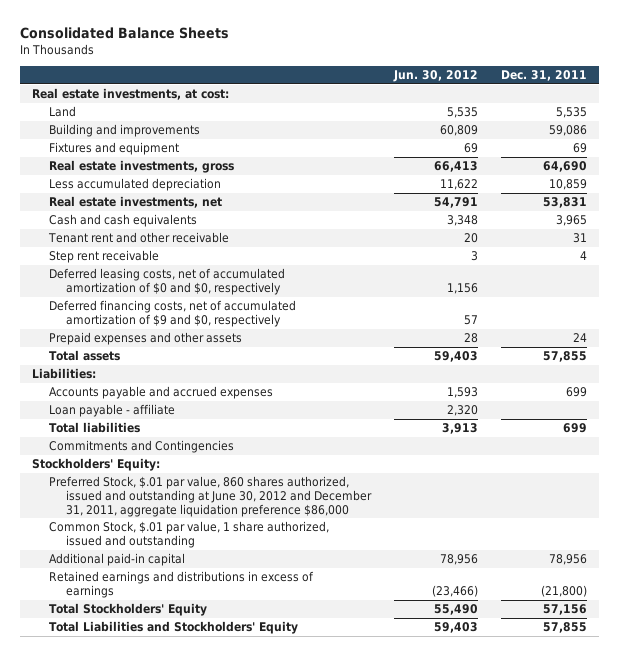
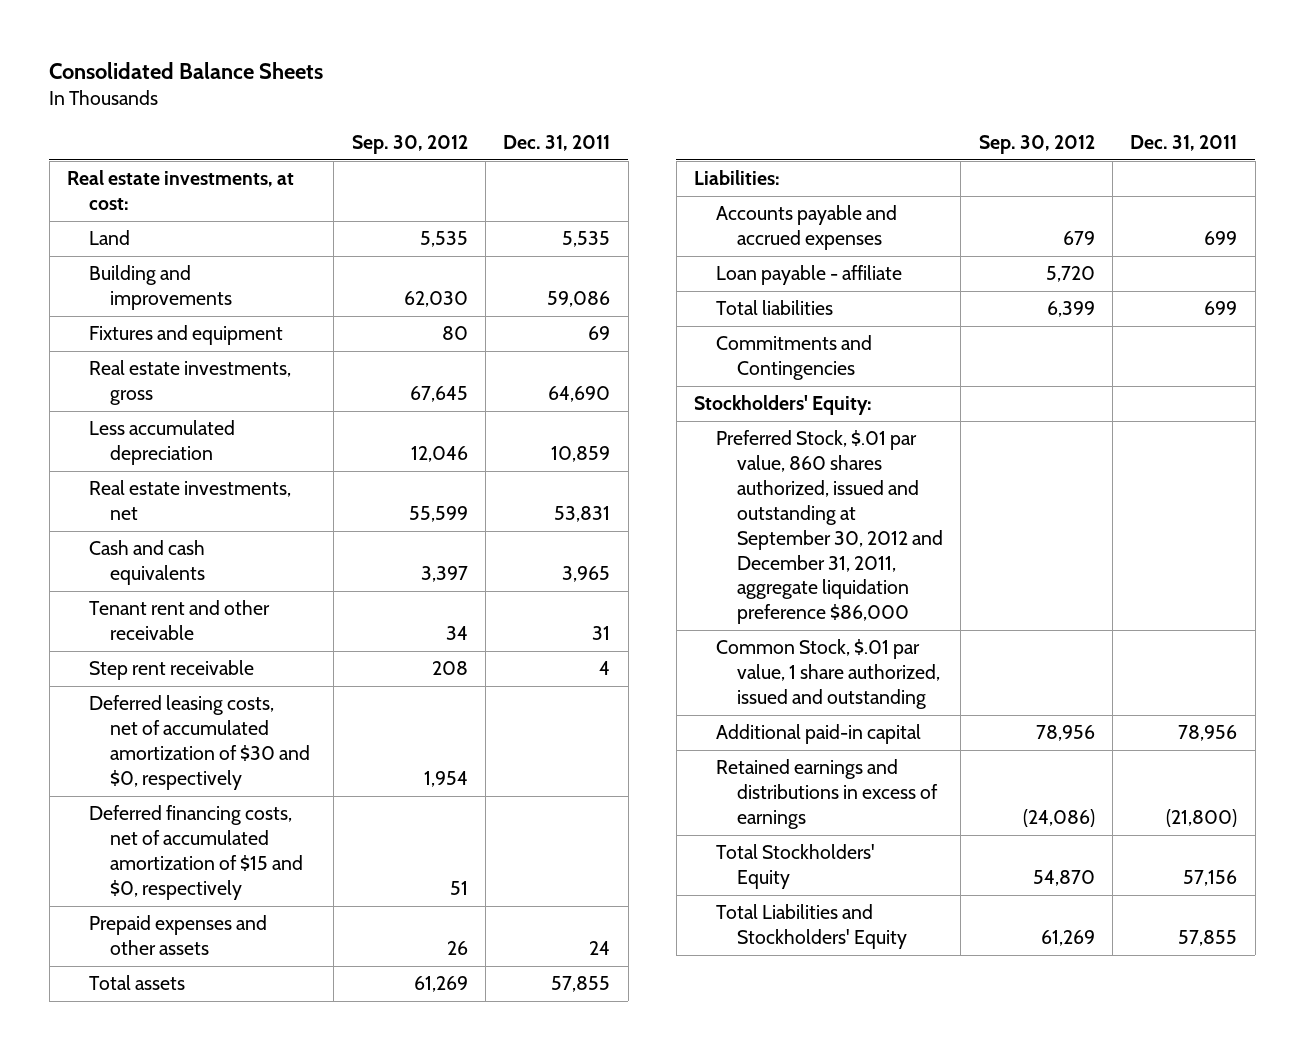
- | Jun. 30, 2012 | Dec. 31, 2011
+ | Sep. 30, 2012 | Dec. 31, 2011
- Deferred leasing costs, net of accumulated amortization of $0 and $0, respectively | 1,156 |
- Deferred financing costs, net of accumulated amortization of $9 and $0, respectively | 57 |
+ Deferred leasing costs, net of accumulated amortization of $30 and $0, respectively | 1,954 |
+ Deferred financing costs, net of accumulated amortization of $15 and $0, respectively | 51 |
- Preferred Stock, $.01 par value, 860 shares authorized, issued and outstanding at June 30, 2012 and December 31, 2011, aggregate liquidation preference $86,000
+ Preferred Stock, $.01 par value, 860 shares authorized, issued and outstanding at September 30, 2012 and December 31, 2011, aggregate liquidation preference $86,000

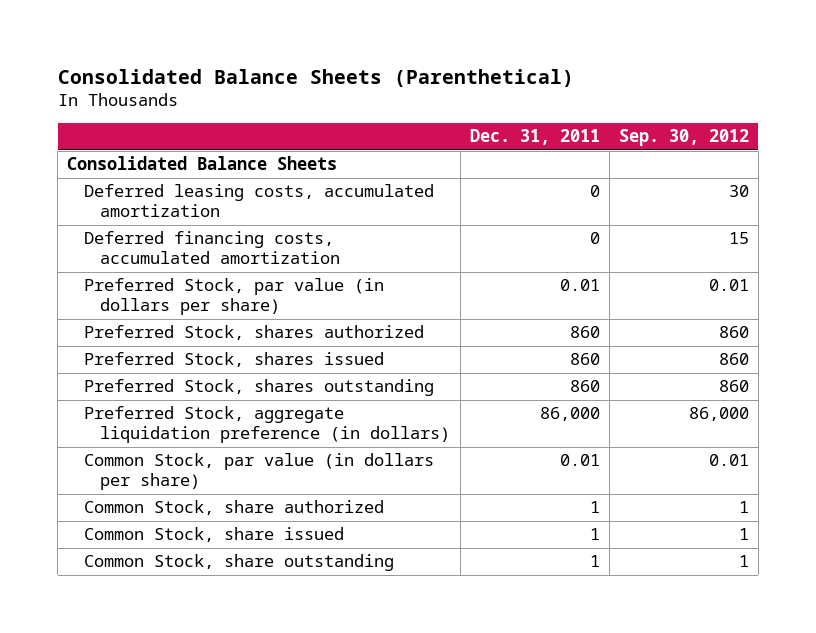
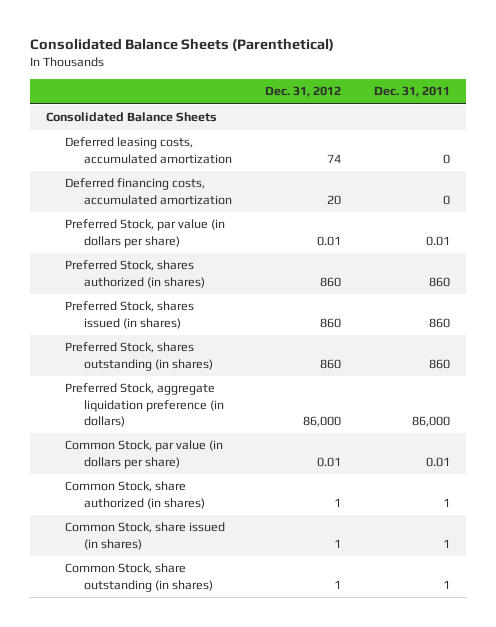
- | Dec. 31, 2011 | Sep. 30, 2012
+ | Dec. 31, 2012 | Dec. 31, 2011
- Preferred Stock, shares authorized | 860 | 860
- Preferred Stock, shares issued | 860 | 860
- Preferred Stock, shares outstanding | 860 | 860
+ Preferred Stock, shares authorized (in shares) | 860 | 860
+ Preferred Stock, shares issued (in shares) | 860 | 860
+ Preferred Stock, shares outstanding (in shares) | 860 | 860
- Common Stock, share authorized | 1 | 1
- Common Stock, share issued | 1 | 1
- Common Stock, share outstanding | 1 | 1
+ Common Stock, share authorized (in shares) | 1 | 1
+ Common Stock, share issued (in shares) | 1 | 1
+ Common Stock, share outstanding (in shares) | 1 | 1

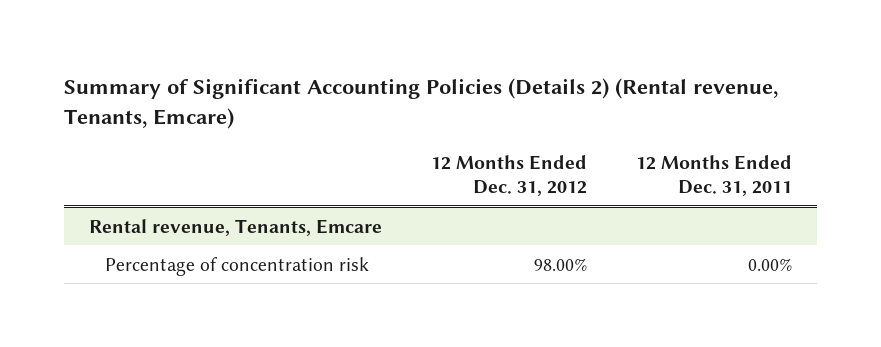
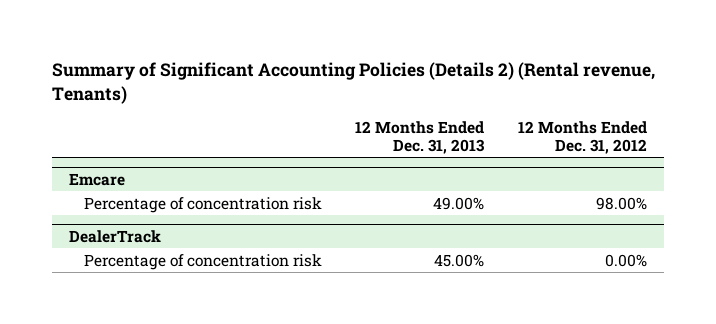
- Summary of Significant Accounting Policies (Details 2) (Rental revenue, Tenants, Emcare)
+ Summary of Significant Accounting Policies (Details 2) (Rental revenue, Tenants)
- | 12 Months Ended Dec. 31, 2012 | 12 Months Ended Dec. 31, 2011
+ | 12 Months Ended Dec. 31, 2013 | 12 Months Ended Dec. 31, 2012
- Rental revenue, Tenants, Emcare
+ Emcare
+ DealerTrack
+ Percentage of concentration risk | 45.00% | 0.00%

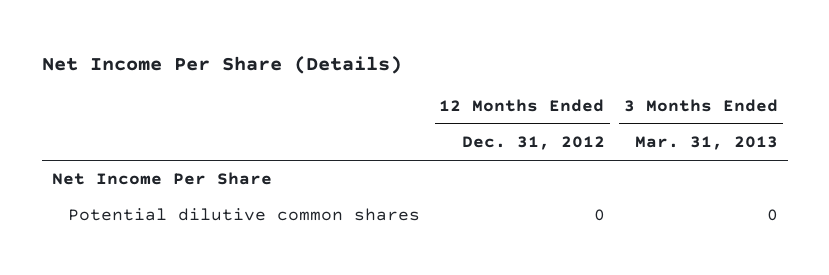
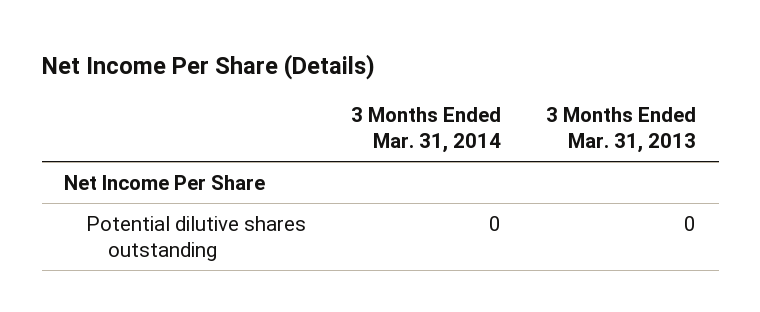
- | 12 Months Ended Dec. 31, 2012 | 3 Months Ended Mar. 31, 2013
+ | 3 Months Ended Mar. 31, 2014 | 3 Months Ended Mar. 31, 2013
- Potential dilutive common shares | 0 | 0
+ Potential dilutive shares outstanding | 0 | 0

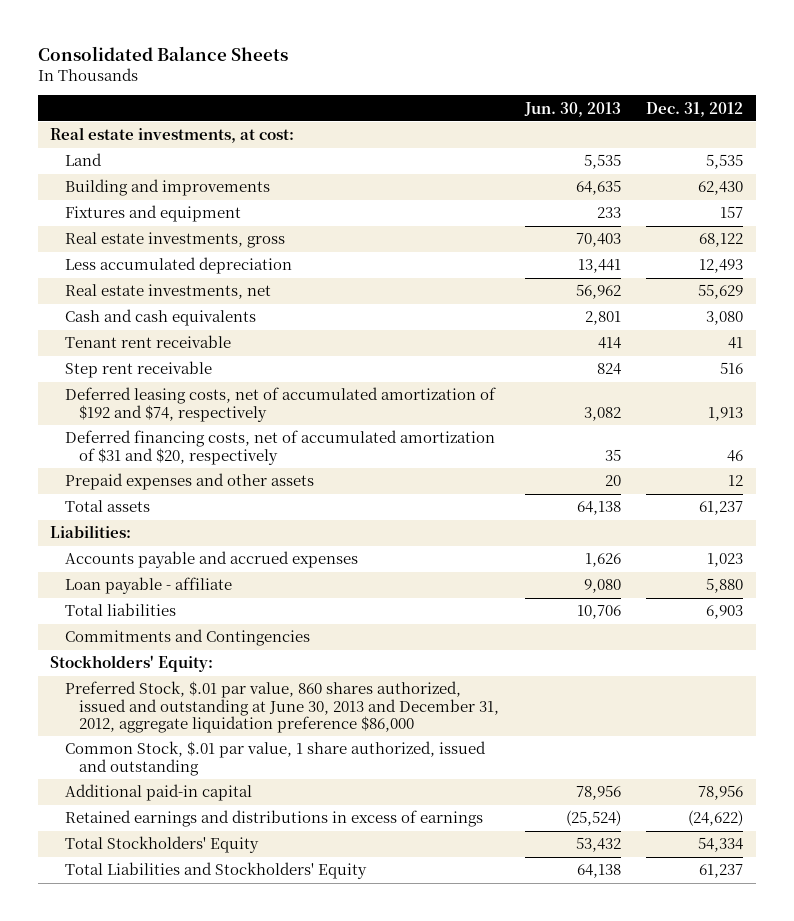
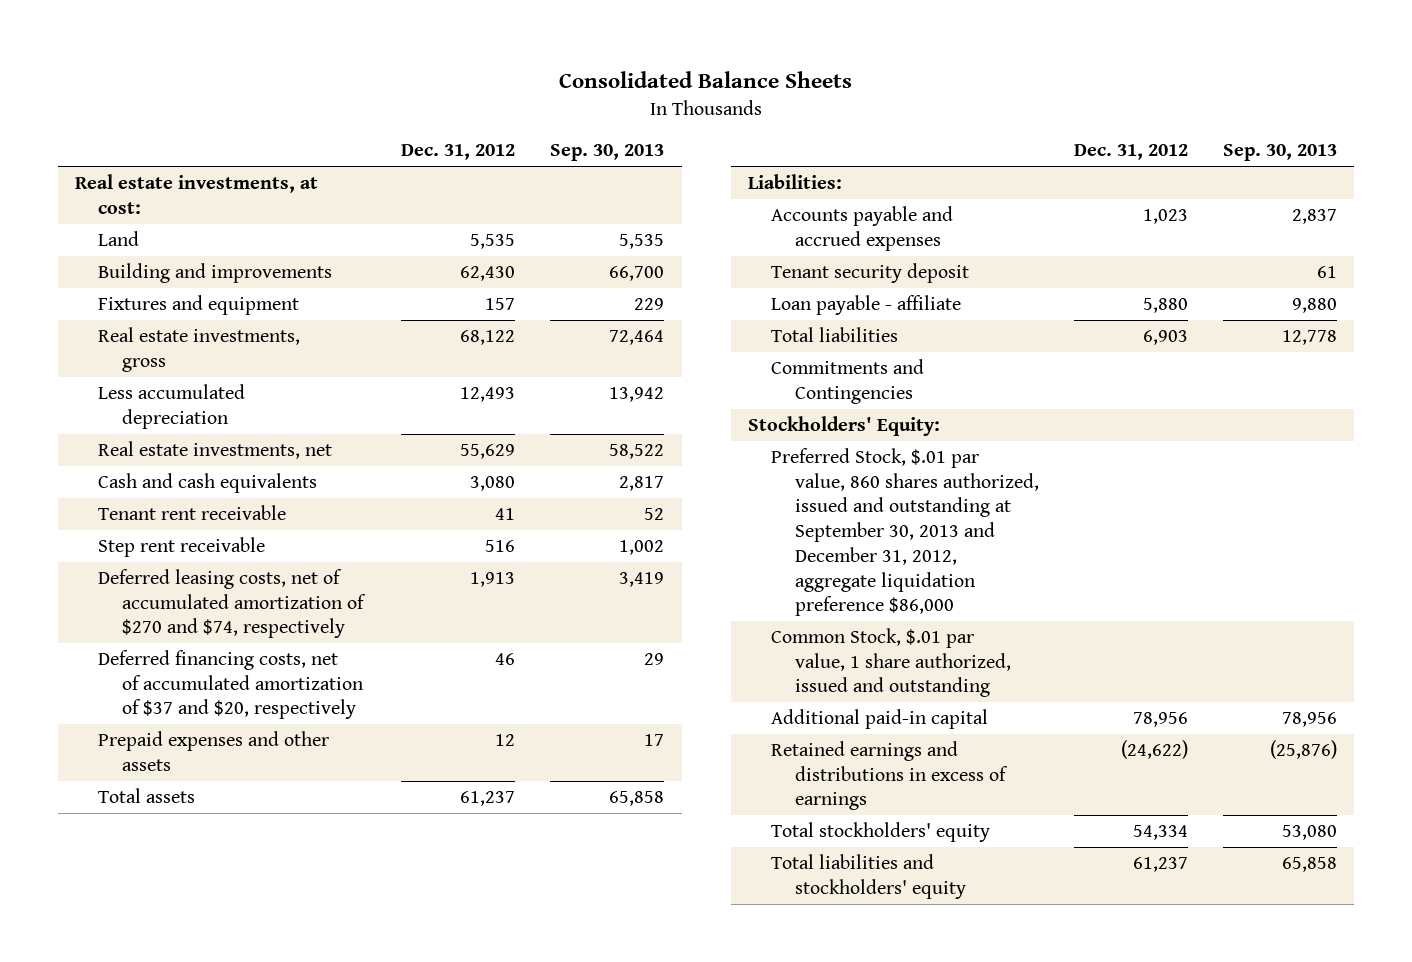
- | Jun. 30, 2013 | Dec. 31, 2012
+ | Dec. 31, 2012 | Sep. 30, 2013
- Deferred leasing costs, net of accumulated amortization of $192 and $74, respectively | 3,082 | 1,913
- Deferred financing costs, net of accumulated amortization of $31 and $20, respectively | 35 | 46
+ Deferred leasing costs, net of accumulated amortization of $270 and $74, respectively | 1,913 | 3,419
+ Deferred financing costs, net of accumulated amortization of $37 and $20, respectively | 46 | 29
+ Tenant security deposit | | 61
- Preferred Stock, $.01 par value, 860 shares authorized, issued and outstanding at June 30, 2013 and December 31, 2012, aggregate liquidation preference $86,000
+ Preferred Stock, $.01 par value, 860 shares authorized, issued and outstanding at September 30, 2013 and December 31, 2012, aggregate liquidation preference $86,000
- Total Stockholders' Equity | 53,432 | 54,334
- Total Liabilities and Stockholders' Equity | 64,138 | 61,237
+ Total stockholders' equity | 54,334 | 53,080
+ Total liabilities and stockholders' equity | 61,237 | 65,858

